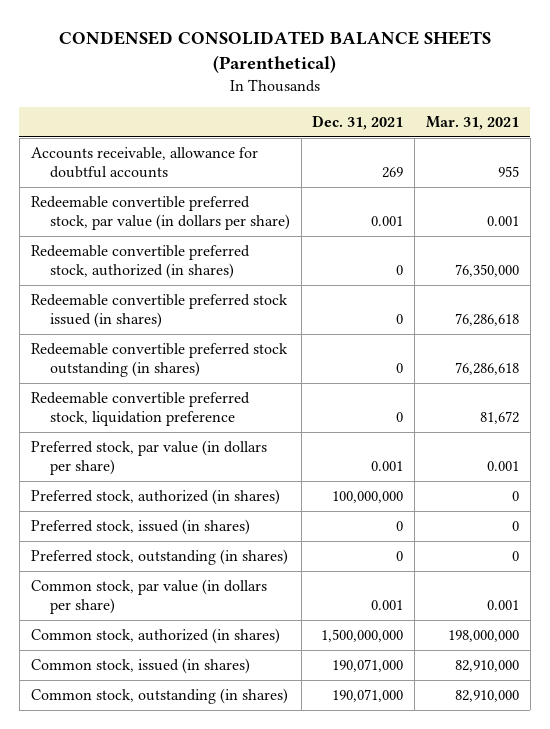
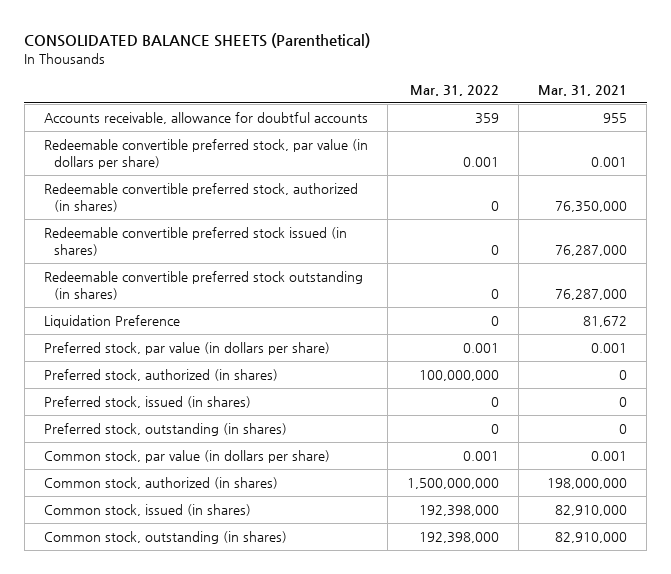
- CONDENSED CONSOLIDATED BALANCE SHEETS (Parenthetical)
+ CONSOLIDATED BALANCE SHEETS (Parenthetical)
- | Dec. 31, 2021 | Mar. 31, 2021
+ | Mar. 31, 2022 | Mar. 31, 2021
- Redeemable convertible preferred stock issued (in shares) | 0 | 76,286,618
- Redeemable convertible preferred stock outstanding (in shares) | 0 | 76,286,618
- Redeemable convertible preferred stock, liquidation preference | 0 | 81,672
+ Redeemable convertible preferred stock issued (in shares) | 0 | 76,287,000
+ Redeemable convertible preferred stock outstanding (in shares) | 0 | 76,287,000
+ Liquidation Preference | 0 | 81,672

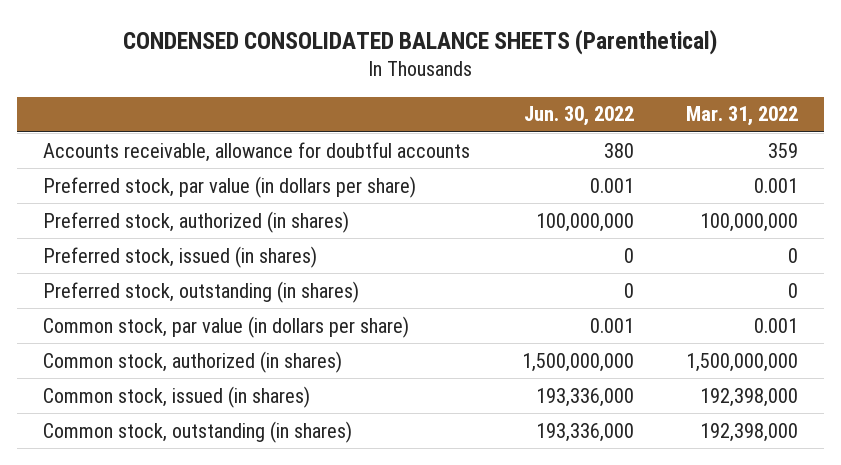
- CONSOLIDATED BALANCE SHEETS (Parenthetical)
+ CONDENSED CONSOLIDATED BALANCE SHEETS (Parenthetical)
- | Mar. 31, 2022 | Mar. 31, 2021
+ | Jun. 30, 2022 | Mar. 31, 2022
- Redeemable convertible preferred stock, par value (in dollars per share) | 0.001 | 0.001
- Redeemable convertible preferred stock, authorized (in shares) | 0 | 76,350,000
- Redeemable convertible preferred stock issued (in shares) | 0 | 76,287,000
- Redeemable convertible preferred stock outstanding (in shares) | 0 | 76,287,000
- Liquidation Preference | 0 | 81,672

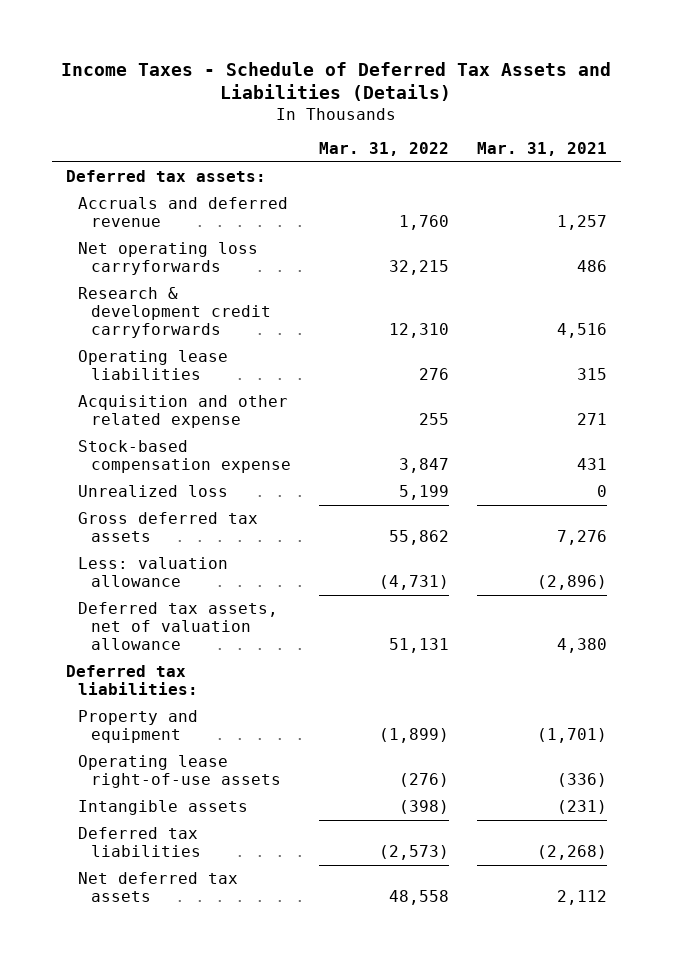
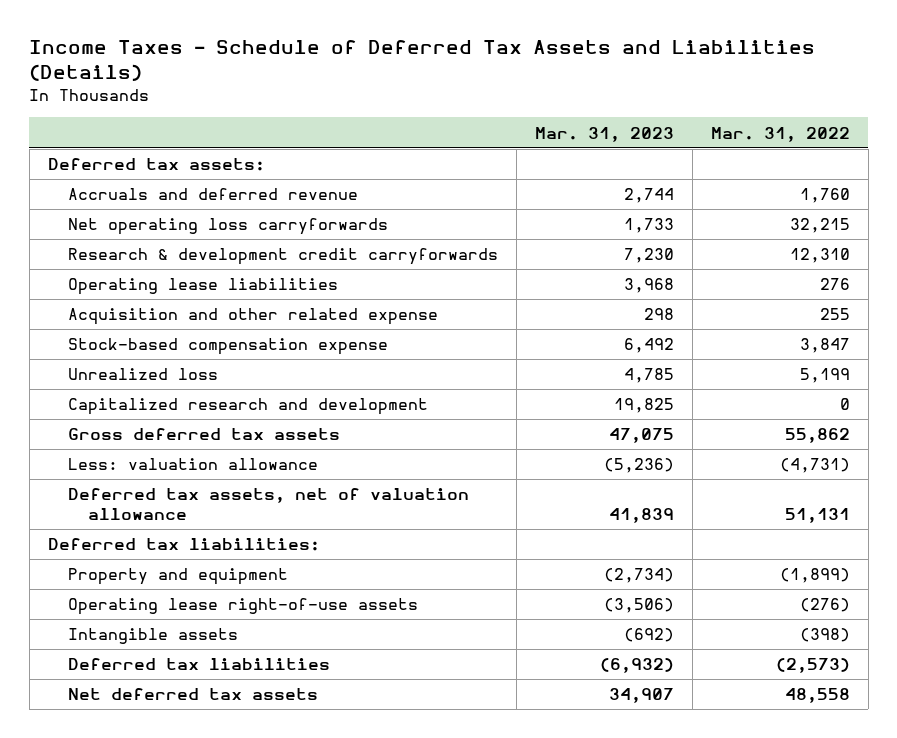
- | Mar. 31, 2022 | Mar. 31, 2021
+ | Mar. 31, 2023 | Mar. 31, 2022
+ Capitalized research and development | 19,825 | 0

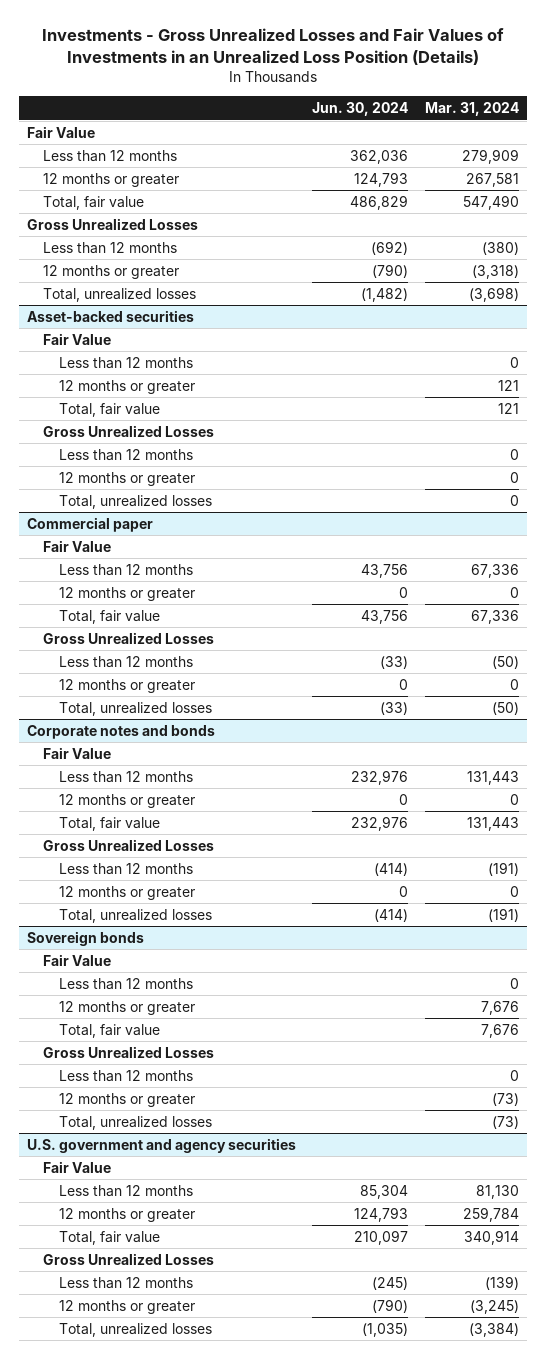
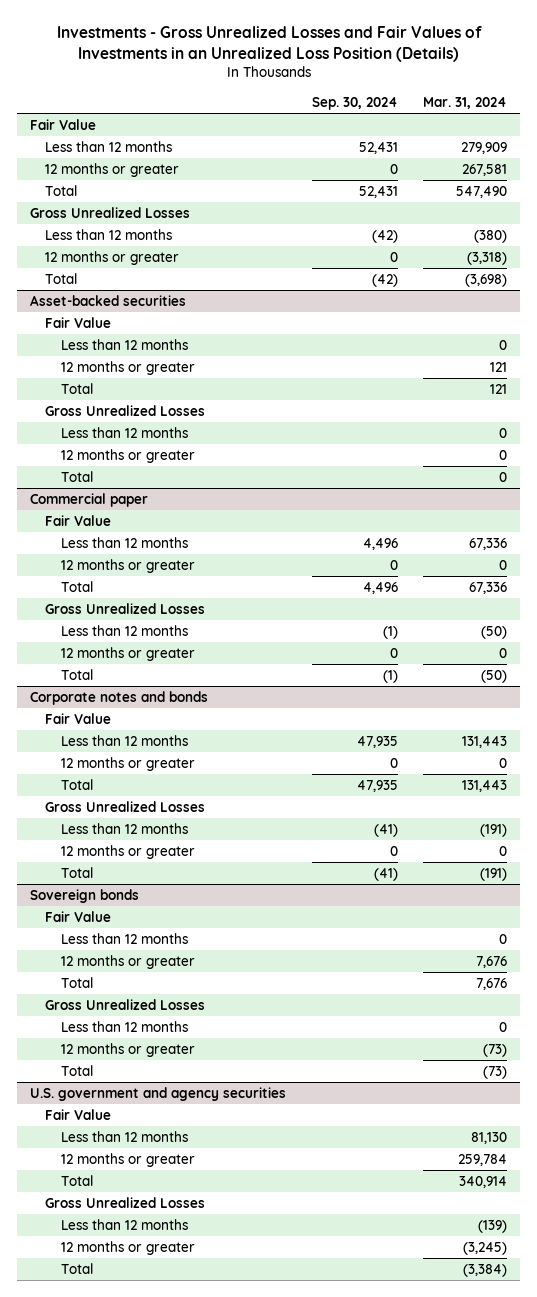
- | Jun. 30, 2024 | Mar. 31, 2024
+ | Sep. 30, 2024 | Mar. 31, 2024
- Total, fair value | 486,829 | 547,490
+ Total | 52,431 | 547,490
- Total, unrealized losses | (1,482) | (3,698)
+ Total | (42) | (3,698)
@ Asset-backed securities
- Total, fair value | | 121
+ Total | | 121
- Total, unrealized losses | | 0
+ Total | | 0
@ Commercial paper
- Total, fair value | 43,756 | 67,336
+ Total | 4,496 | 67,336
- Total, unrealized losses | (33) | (50)
+ Total | (1) | (50)
@ Corporate notes and bonds
- Total, fair value | 232,976 | 131,443
+ Total | 47,935 | 131,443
- Total, unrealized losses | (414) | (191)
+ Total | (41) | (191)
@ Sovereign bonds
- Total, fair value | | 7,676
+ Total | | 7,676
- Total, unrealized losses | | (73)
+ Total | | (73)
@ U.S. government and agency securities
- Total, fair value | 210,097 | 340,914
+ Total | | 340,914
- Total, unrealized losses | (1,035) | (3,384)
+ Total | | (3,384)

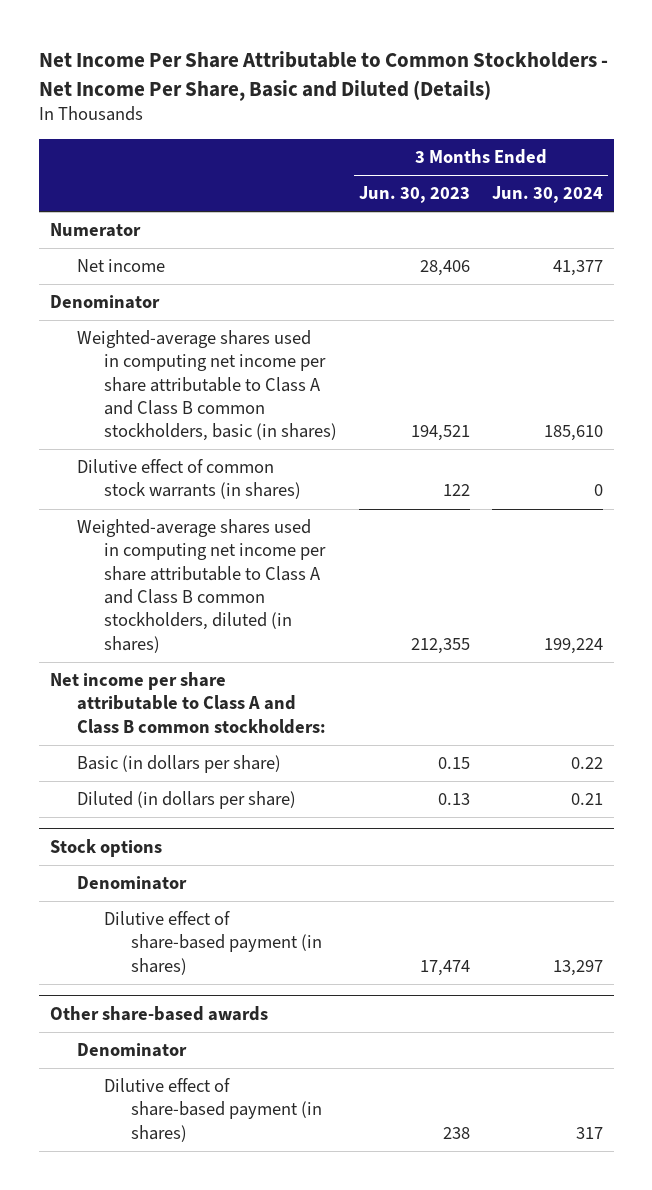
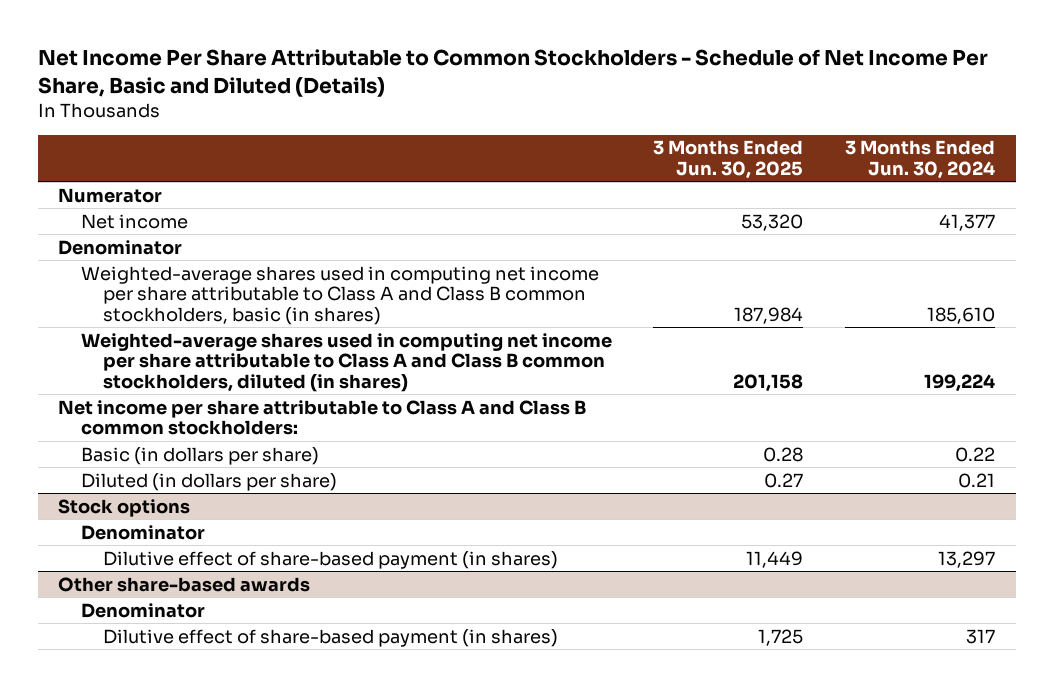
- Net Income Per Share Attributable to Common Stockholders - Net Income Per Share, Basic and Diluted (Details)
+ Net Income Per Share Attributable to Common Stockholders - Schedule of Net Income Per Share, Basic and Diluted (Details)
- | 3 Months Ended Jun. 30, 2023 | 3 Months Ended Jun. 30, 2024
+ | 3 Months Ended Jun. 30, 2025 | 3 Months Ended Jun. 30, 2024
- Dilutive effect of common stock warrants (in shares) | 122 | 0

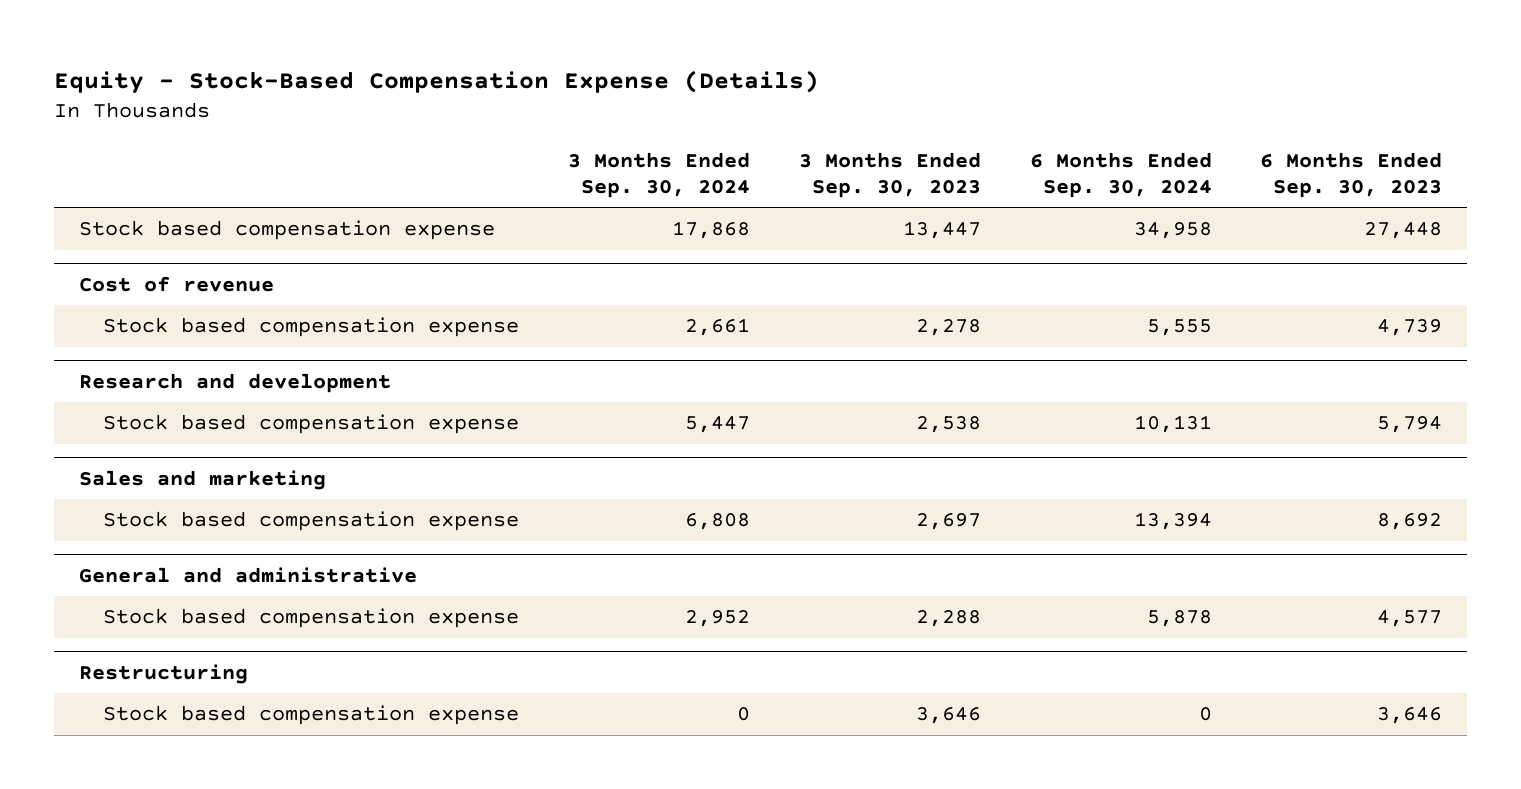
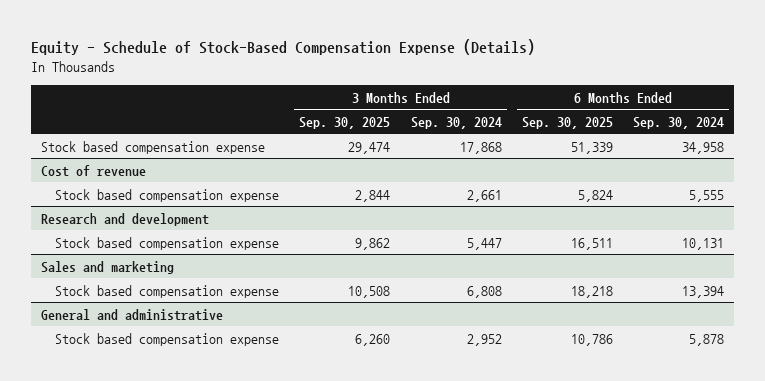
- Equity - Stock-Based Compensation Expense (Details)
+ Equity - Schedule of Stock-Based Compensation Expense (Details)
- | 3 Months Ended Sep. 30, 2024 | 3 Months Ended Sep. 30, 2023 | 6 Months Ended Sep. 30, 2024 | 6 Months Ended Sep. 30, 2023
+ | 3 Months Ended Sep. 30, 2025 | 3 Months Ended Sep. 30, 2024 | 6 Months Ended Sep. 30, 2025 | 6 Months Ended Sep. 30, 2024
- Restructuring
- Stock based compensation expense | 0 | 3,646 | 0 | 3,646

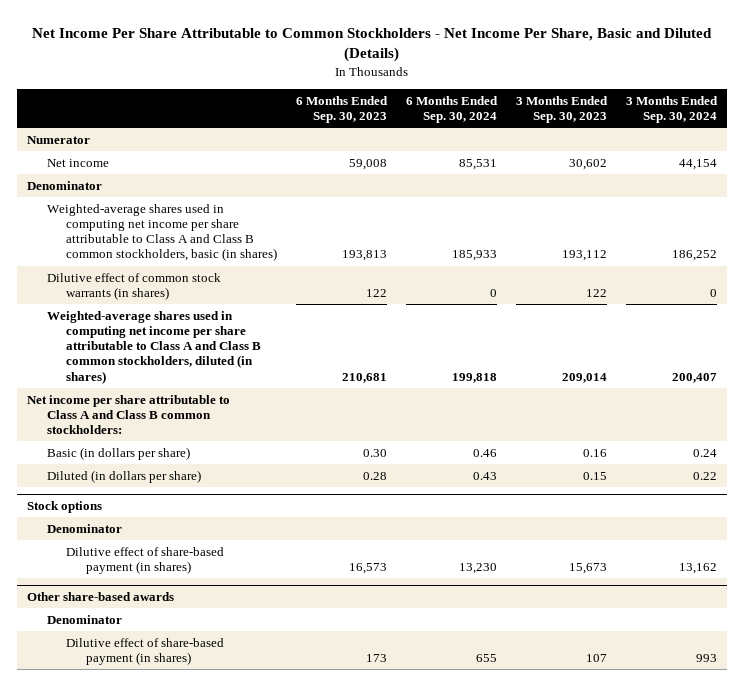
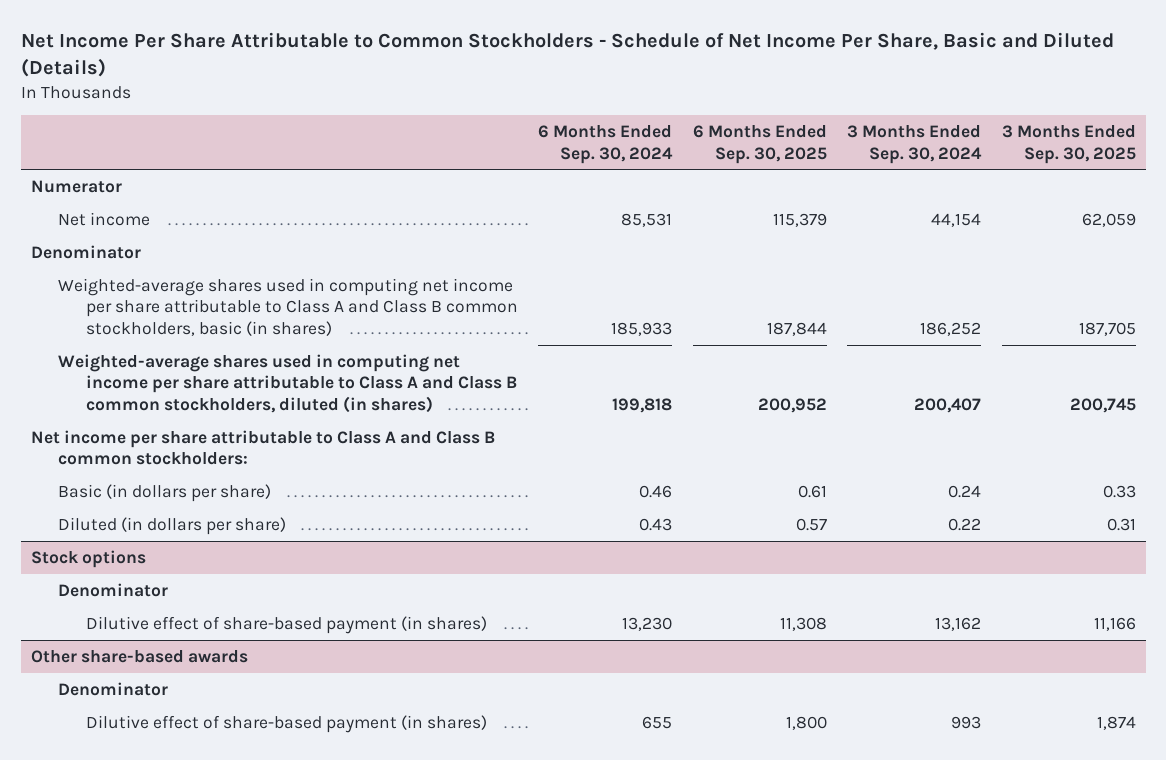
- Net Income Per Share Attributable to Common Stockholders - Net Income Per Share, Basic and Diluted (Details)
+ Net Income Per Share Attributable to Common Stockholders - Schedule of Net Income Per Share, Basic and Diluted (Details)
- | 6 Months Ended Sep. 30, 2023 | 6 Months Ended Sep. 30, 2024 | 3 Months Ended Sep. 30, 2023 | 3 Months Ended Sep. 30, 2024
+ | 6 Months Ended Sep. 30, 2024 | 6 Months Ended Sep. 30, 2025 | 3 Months Ended Sep. 30, 2024 | 3 Months Ended Sep. 30, 2025
- Dilutive effect of common stock warrants (in shares) | 122 | 0 | 122 | 0

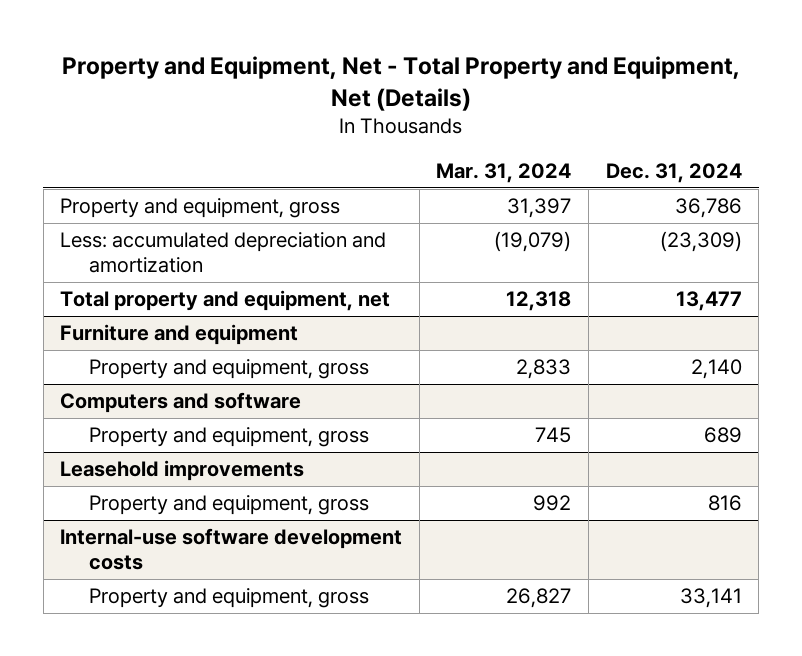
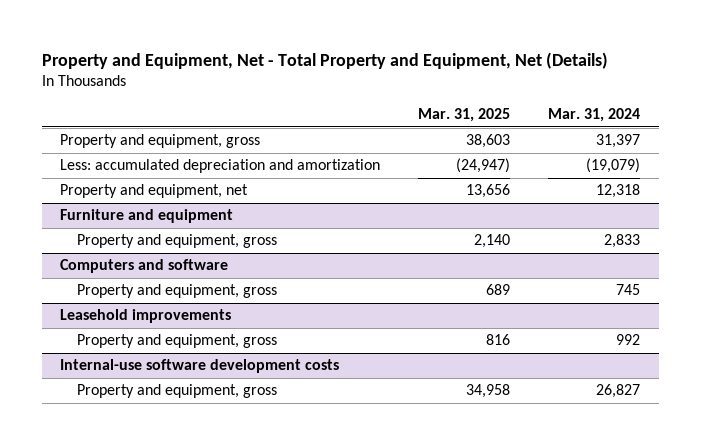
- | Mar. 31, 2024 | Dec. 31, 2024
+ | Mar. 31, 2025 | Mar. 31, 2024
- Total property and equipment, net | 12,318 | 13,477
+ Property and equipment, net | 13,656 | 12,318

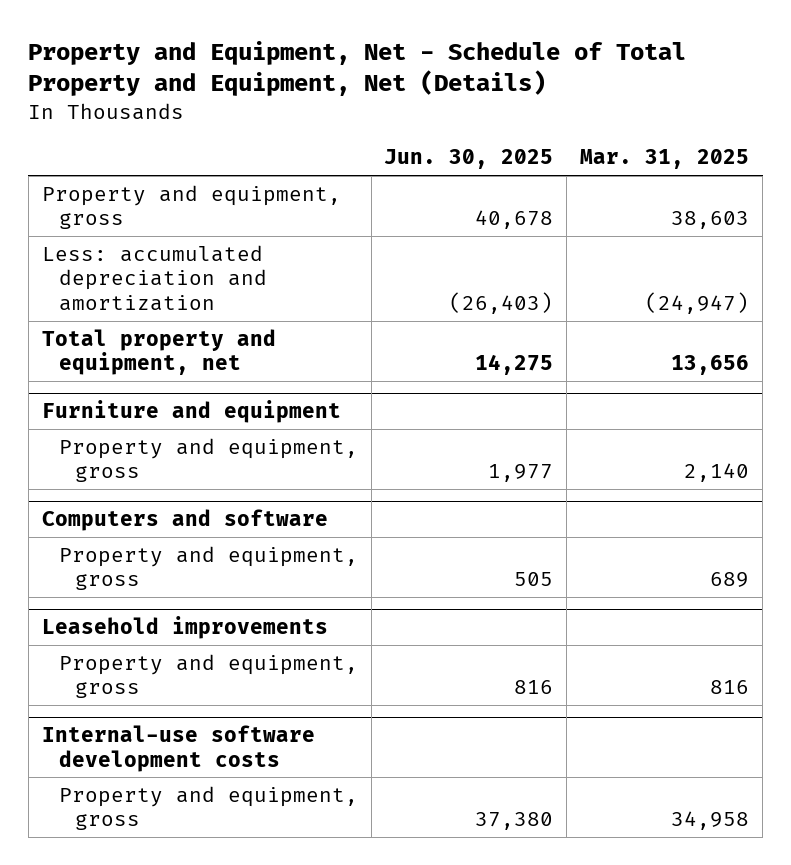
- Property and Equipment, Net - Total Property and Equipment, Net (Details)
+ Property and Equipment, Net - Schedule of Total Property and Equipment, Net (Details)
- | Mar. 31, 2025 | Mar. 31, 2024
+ | Jun. 30, 2025 | Mar. 31, 2025
- Property and equipment, net | 13,656 | 12,318
+ Total property and equipment, net | 14,275 | 13,656

